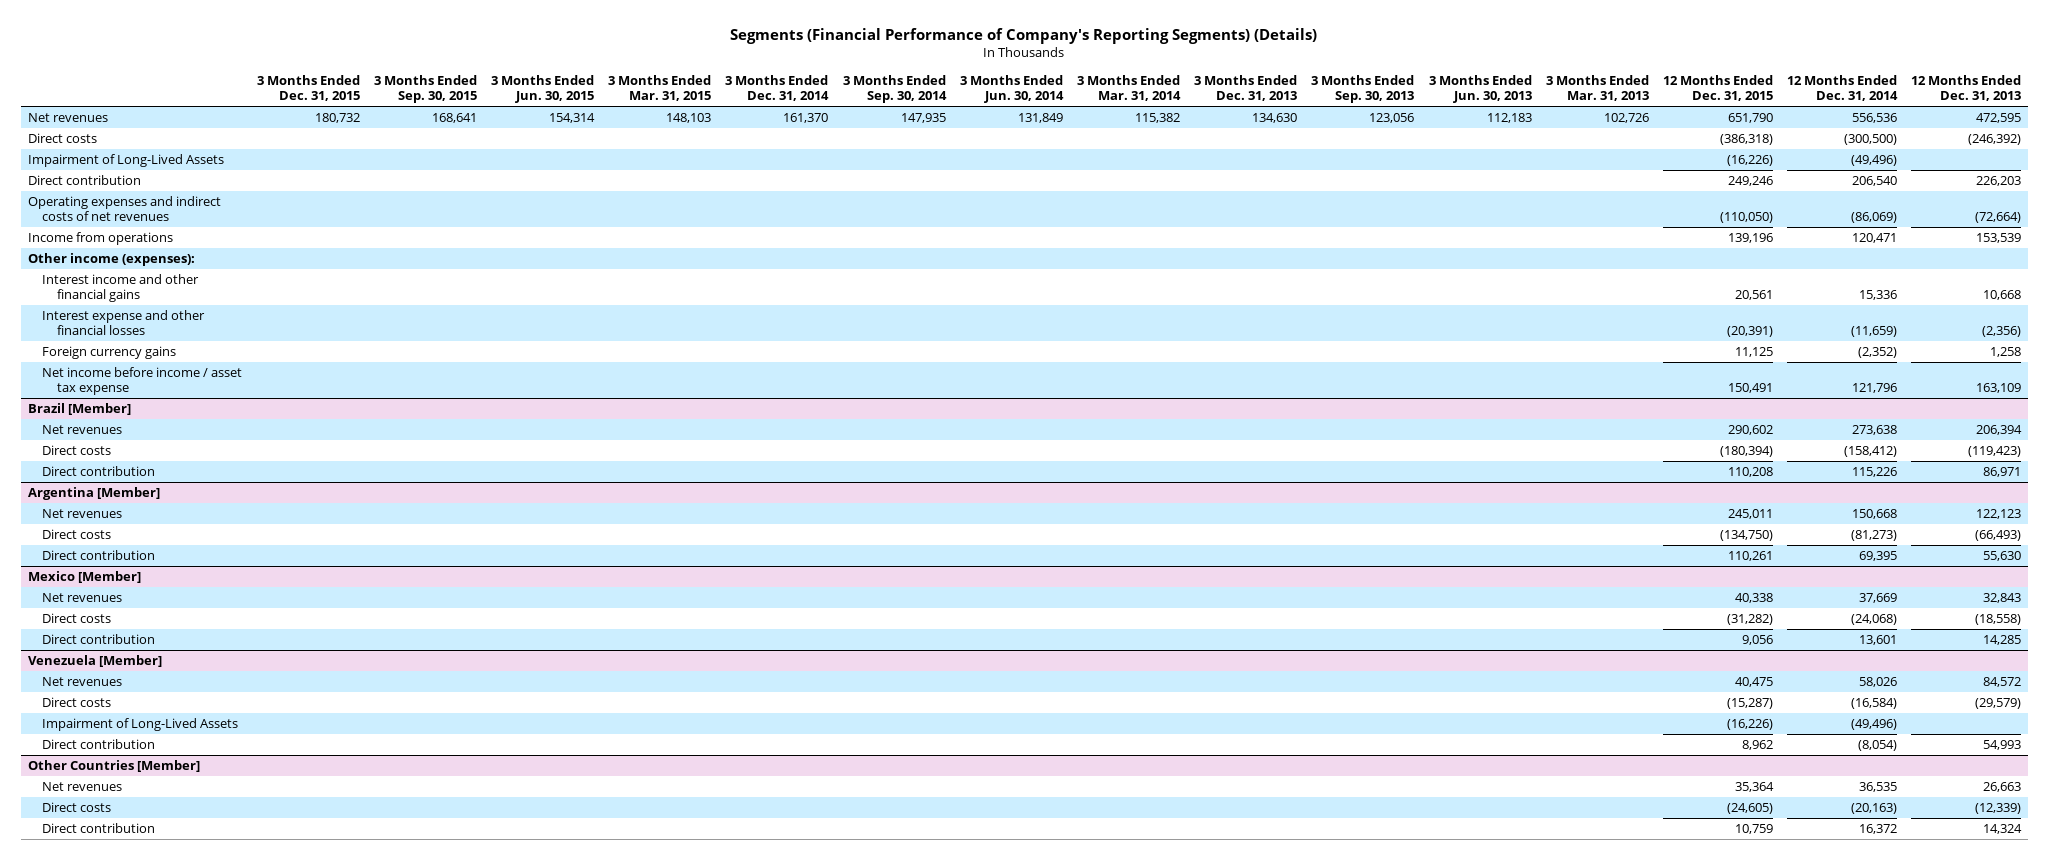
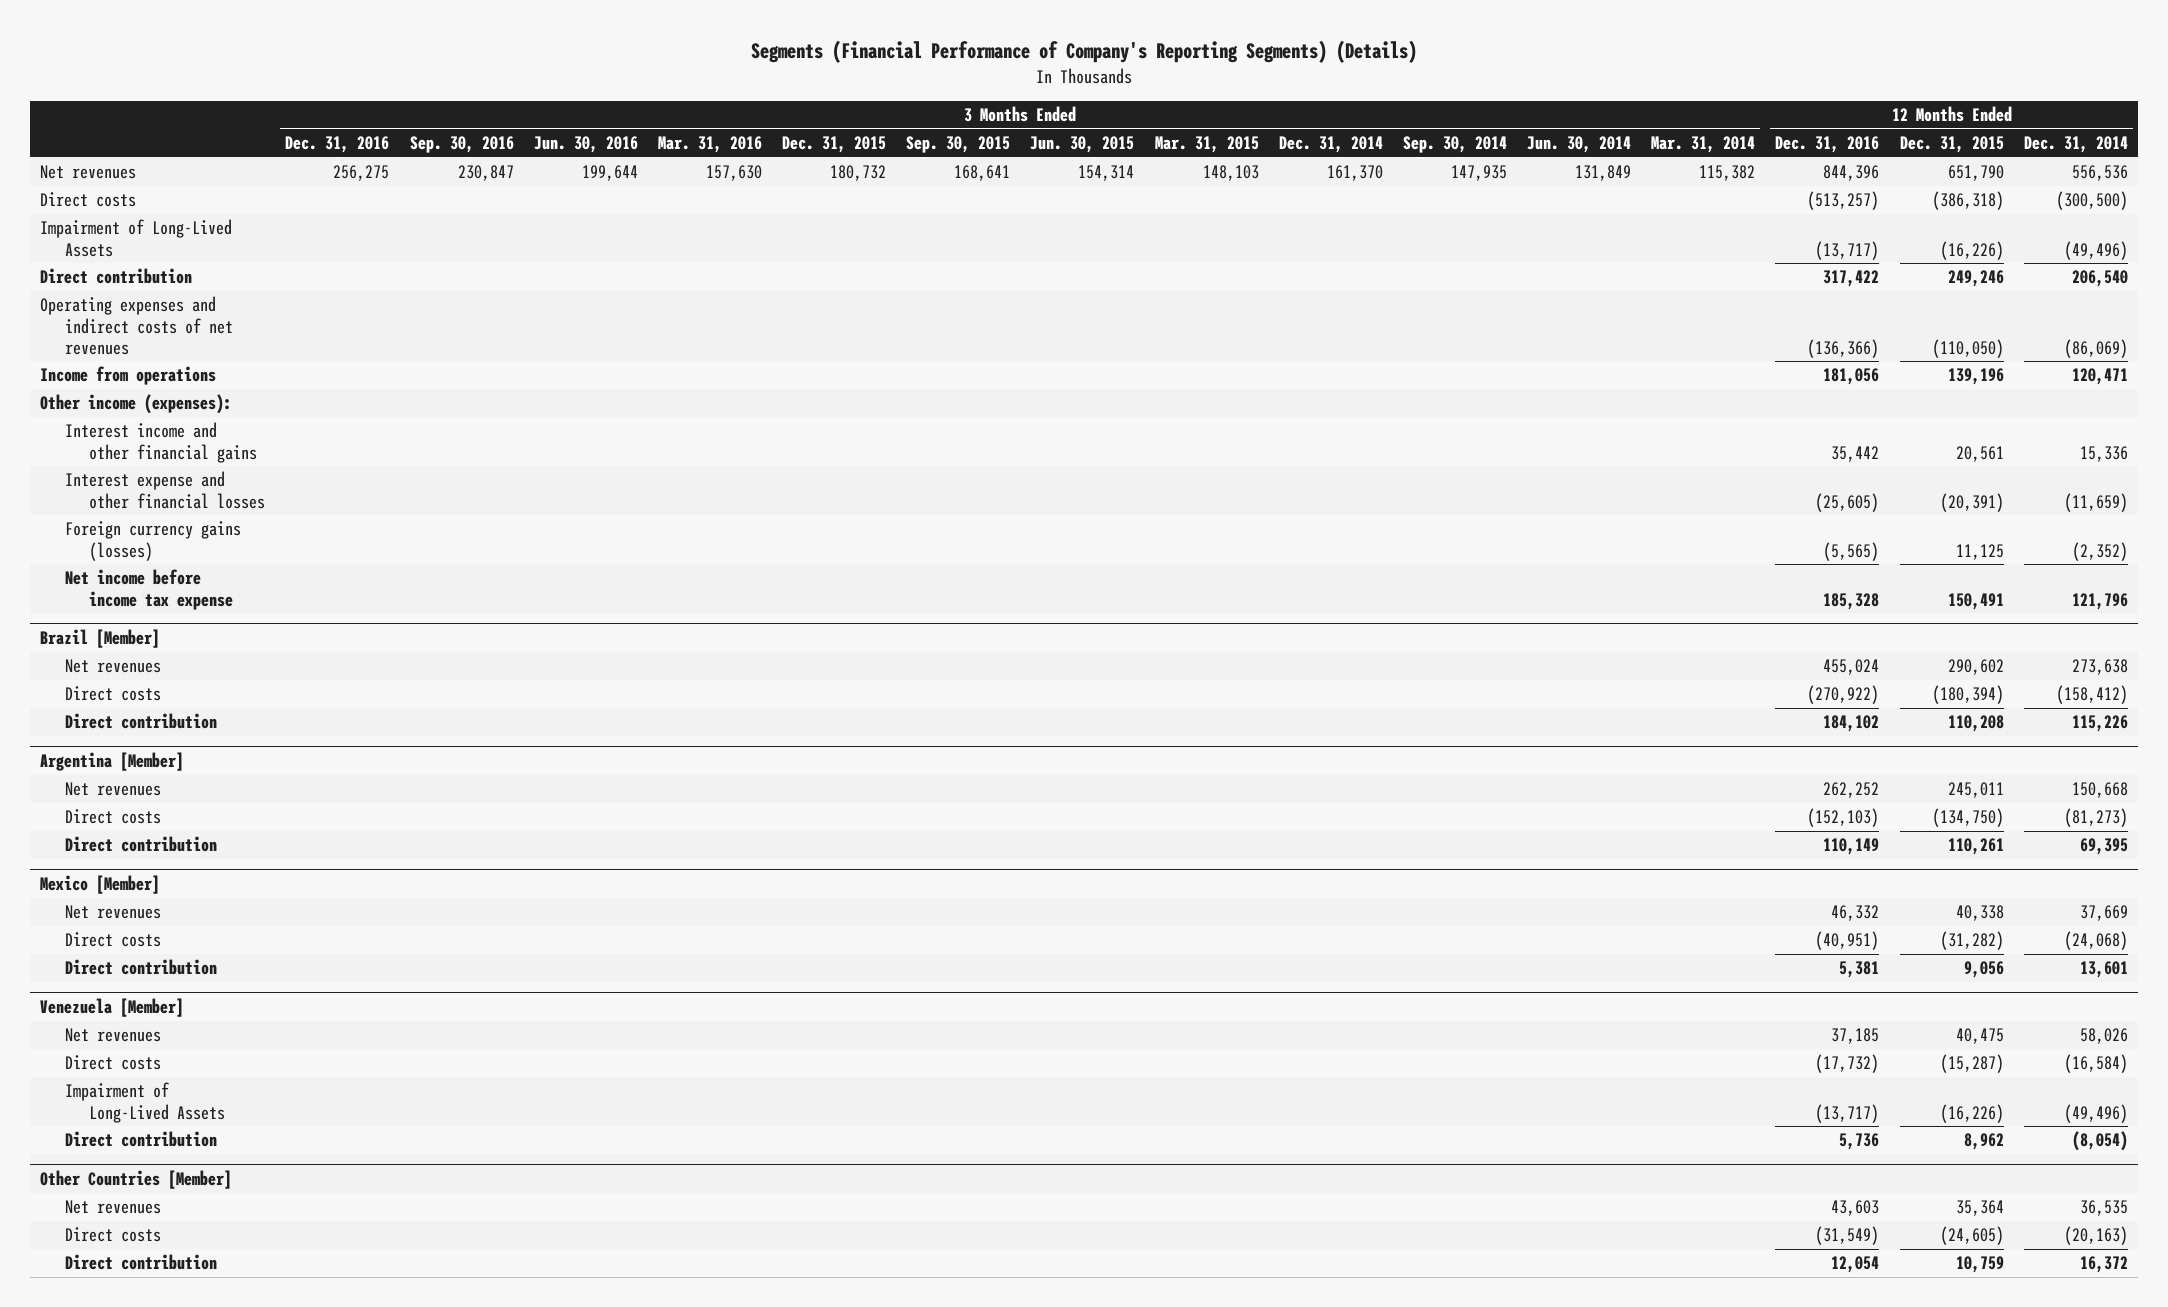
- | 3 Months Ended Dec. 31, 2015 | 3 Months Ended Sep. 30, 2015 | 3 Months Ended Jun. 30, 2015 | 3 Months Ended Mar. 31, 2015 | 3 Months Ended Dec. 31, 2014 | 3 Months Ended Sep. 30, 2014 | 3 Months Ended Jun. 30, 2014 | 3 Months Ended Mar. 31, 2014 | 3 Months Ended Dec. 31, 2013 | 3 Months Ended Sep. 30, 2013 | 3 Months Ended Jun. 30, 2013 | 3 Months Ended Mar. 31, 2013 | 12 Months Ended Dec. 31, 2015 | 12 Months Ended Dec. 31, 2014 | 12 Months Ended Dec. 31, 2013
+ | 3 Months Ended Dec. 31, 2016 | 3 Months Ended Sep. 30, 2016 | 3 Months Ended Jun. 30, 2016 | 3 Months Ended Mar. 31, 2016 | 3 Months Ended Dec. 31, 2015 | 3 Months Ended Sep. 30, 2015 | 3 Months Ended Jun. 30, 2015 | 3 Months Ended Mar. 31, 2015 | 3 Months Ended Dec. 31, 2014 | 3 Months Ended Sep. 30, 2014 | 3 Months Ended Jun. 30, 2014 | 3 Months Ended Mar. 31, 2014 | 12 Months Ended Dec. 31, 2016 | 12 Months Ended Dec. 31, 2015 | 12 Months Ended Dec. 31, 2014
- Foreign currency gains | | | | | | | | | | | | | 11,125 | (2,352) | 1,258
- Net income before income / asset tax expense | | | | | | | | | | | | | 150,491 | 121,796 | 163,109
+ Foreign currency gains (losses) | | | | | | | | | | | | | (5,565) | 11,125 | (2,352)
+ Net income before income tax expense | | | | | | | | | | | | | 185,328 | 150,491 | 121,796

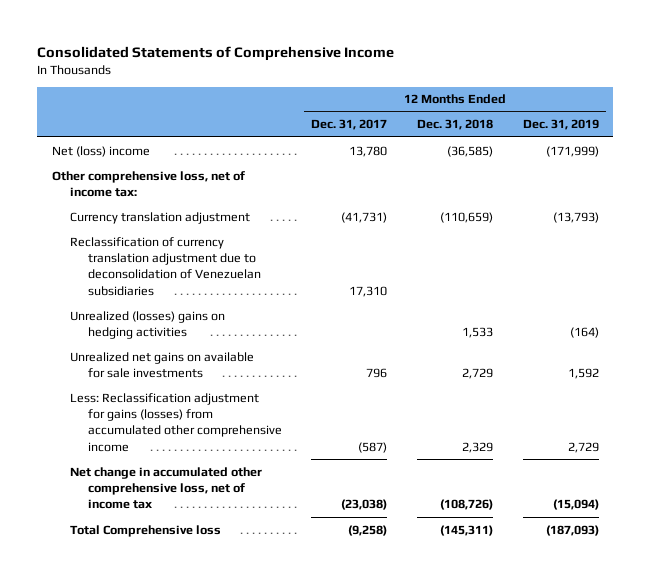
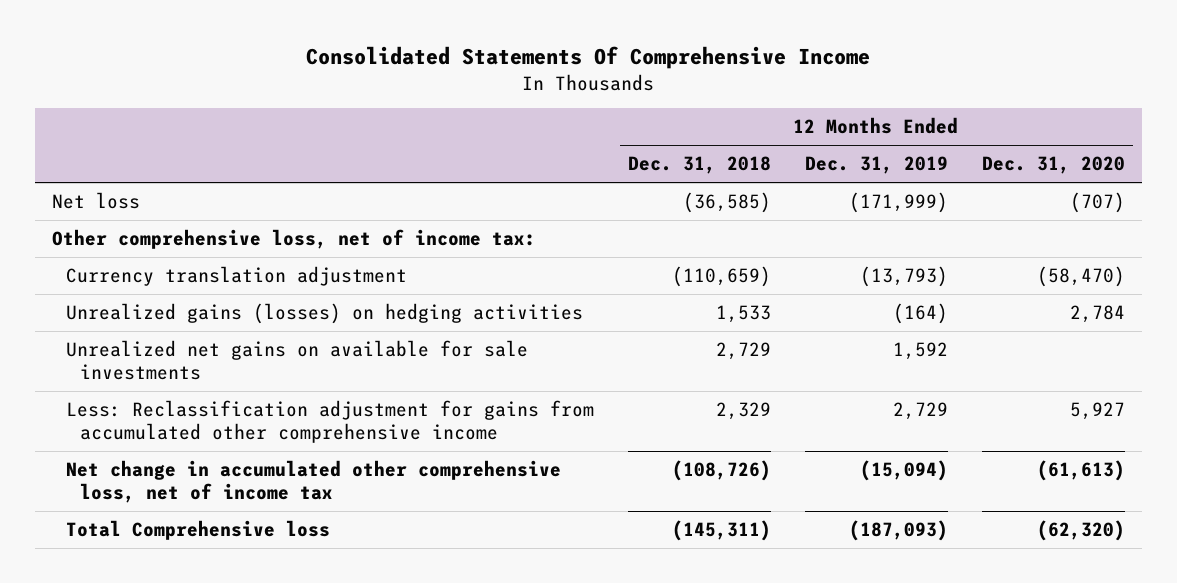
- Consolidated Statements of Comprehensive Income
+ Consolidated Statements Of Comprehensive Income
- | 12 Months Ended Dec. 31, 2017 | 12 Months Ended Dec. 31, 2018 | 12 Months Ended Dec. 31, 2019
+ | 12 Months Ended Dec. 31, 2018 | 12 Months Ended Dec. 31, 2019 | 12 Months Ended Dec. 31, 2020
- Net (loss) income | 13,780 | (36,585) | (171,999)
+ Net loss | (36,585) | (171,999) | (707)
- Reclassification of currency translation adjustment due to deconsolidation of Venezuelan subsidiaries | 17,310 | |
- Unrealized (losses) gains on hedging activities | | 1,533 | (164)
+ Unrealized gains (losses) on hedging activities | 1,533 | (164) | 2,784
- Less: Reclassification adjustment for gains (losses) from accumulated other comprehensive income | (587) | 2,329 | 2,729
+ Less: Reclassification adjustment for gains from accumulated other comprehensive income | 2,329 | 2,729 | 5,927

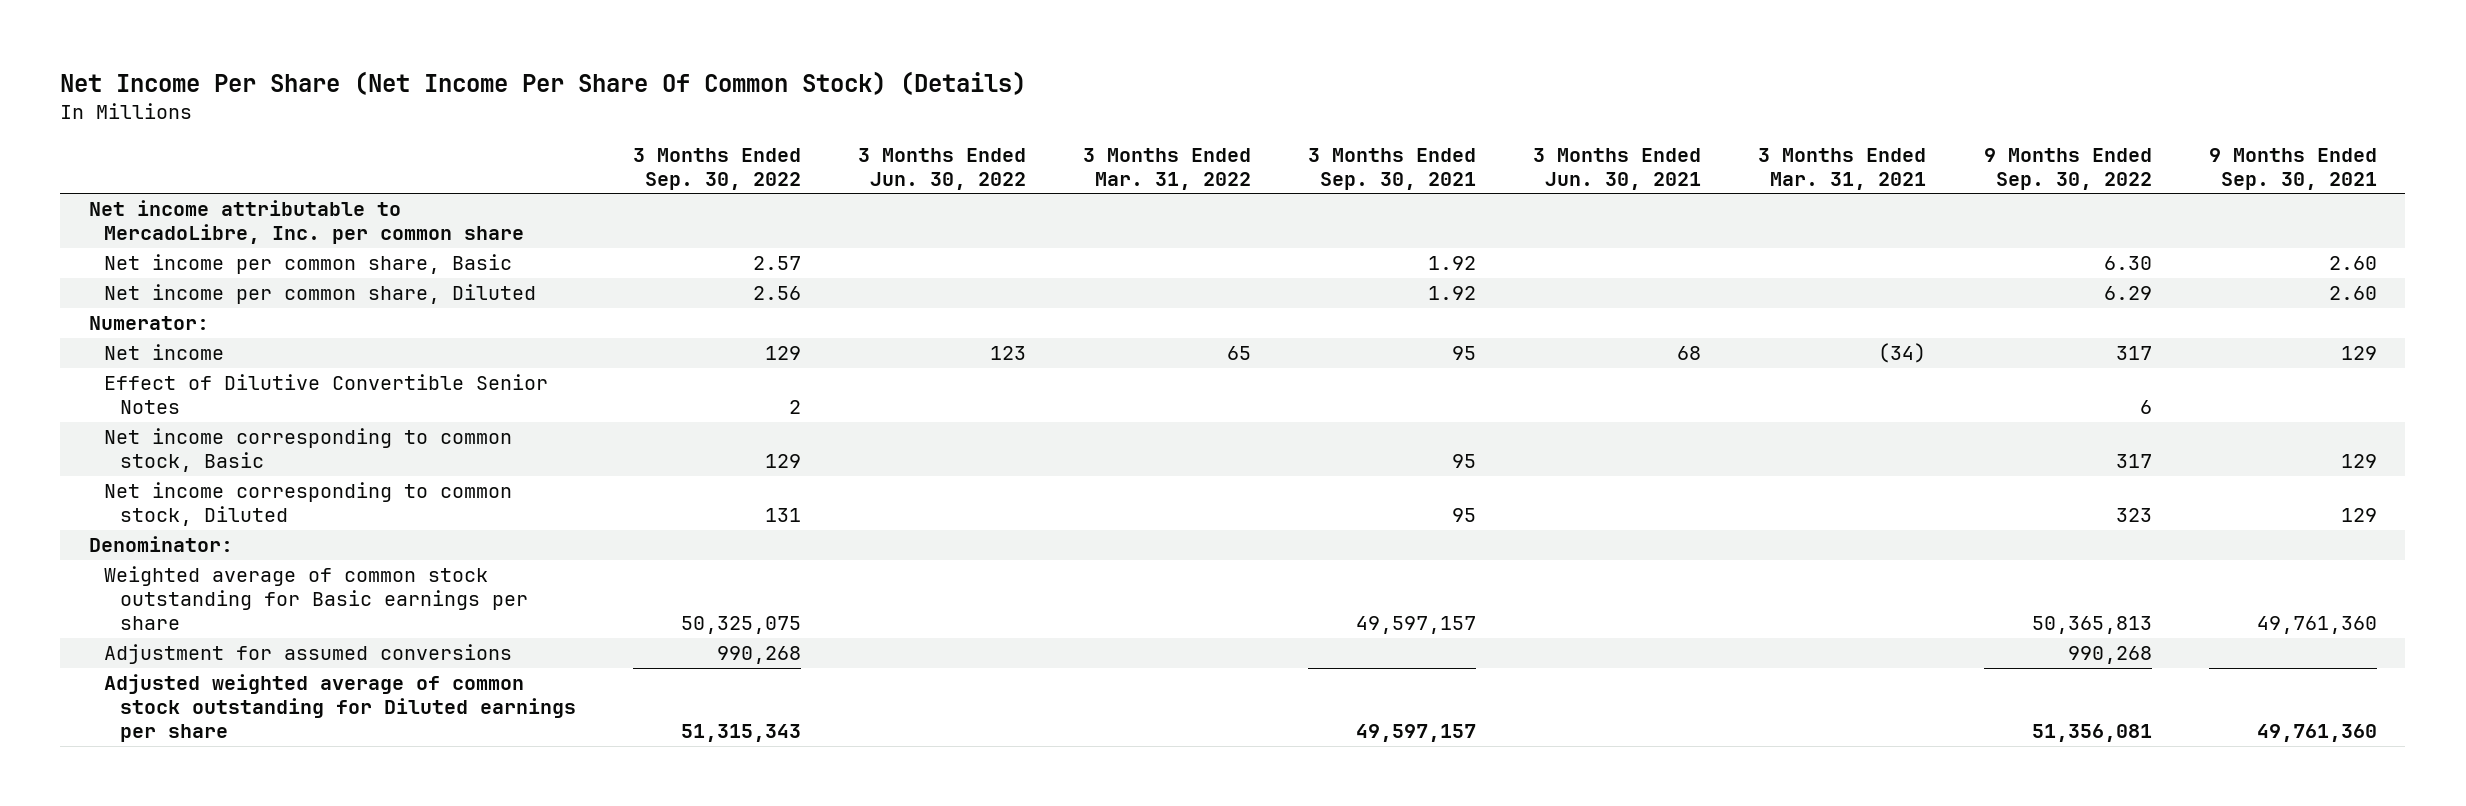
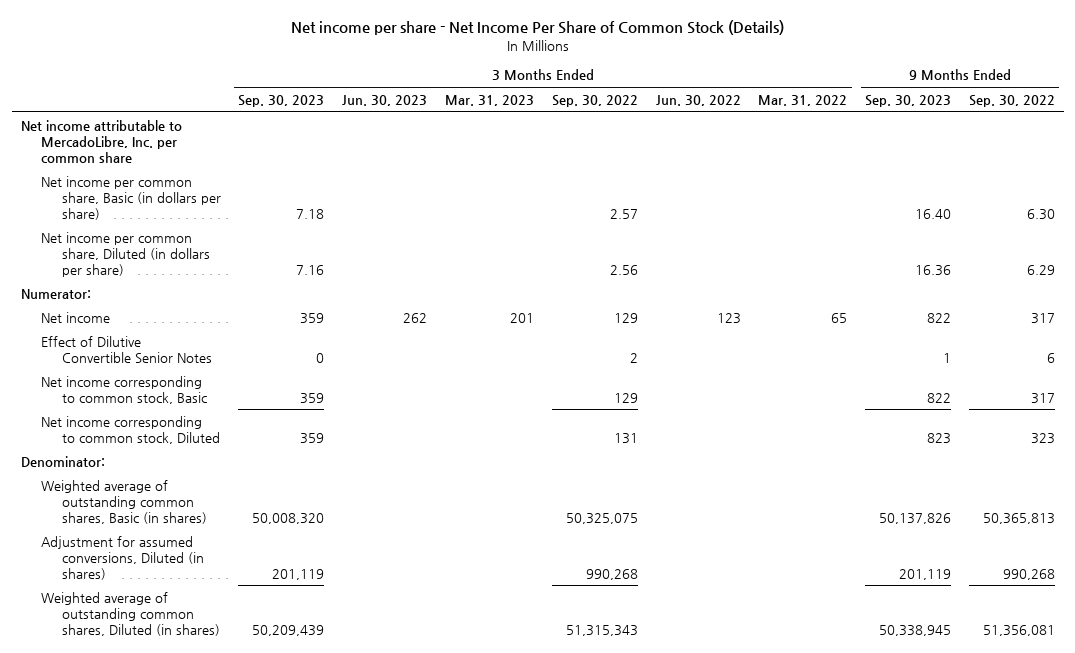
- Net Income Per Share (Net Income Per Share Of Common Stock) (Details)
+ Net income per share - Net Income Per Share of Common Stock (Details)
- | 3 Months Ended Sep. 30, 2022 | 3 Months Ended Jun. 30, 2022 | 3 Months Ended Mar. 31, 2022 | 3 Months Ended Sep. 30, 2021 | 3 Months Ended Jun. 30, 2021 | 3 Months Ended Mar. 31, 2021 | 9 Months Ended Sep. 30, 2022 | 9 Months Ended Sep. 30, 2021
+ | 3 Months Ended Sep. 30, 2023 | 3 Months Ended Jun. 30, 2023 | 3 Months Ended Mar. 31, 2023 | 3 Months Ended Sep. 30, 2022 | 3 Months Ended Jun. 30, 2022 | 3 Months Ended Mar. 31, 2022 | 9 Months Ended Sep. 30, 2023 | 9 Months Ended Sep. 30, 2022
- Net income per common share, Basic | 2.57 | | | 1.92 | | | 6.30 | 2.60
- Net income per common share, Diluted | 2.56 | | | 1.92 | | | 6.29 | 2.60
+ Net income per common share, Basic (in dollars per share) | 7.18 | | | 2.57 | | | 16.40 | 6.30
+ Net income per common share, Diluted (in dollars per share) | 7.16 | | | 2.56 | | | 16.36 | 6.29
- Weighted average of common stock outstanding for Basic earnings per share | 50,325,075 | | | 49,597,157 | | | 50,365,813 | 49,761,360
- Adjustment for assumed conversions | 990,268 | | | | | | 990,268 |
- Adjusted weighted average of common stock outstanding for Diluted earnings per share | 51,315,343 | | | 49,597,157 | | | 51,356,081 | 49,761,360
+ Weighted average of outstanding common shares, Basic (in shares) | 50,008,320 | | | 50,325,075 | | | 50,137,826 | 50,365,813
+ Adjustment for assumed conversions, Diluted (in shares) | 201,119 | | | 990,268 | | | 201,119 | 990,268
+ Weighted average of outstanding common shares, Diluted (in shares) | 50,209,439 | | | 51,315,343 | | | 50,338,945 | 51,356,081

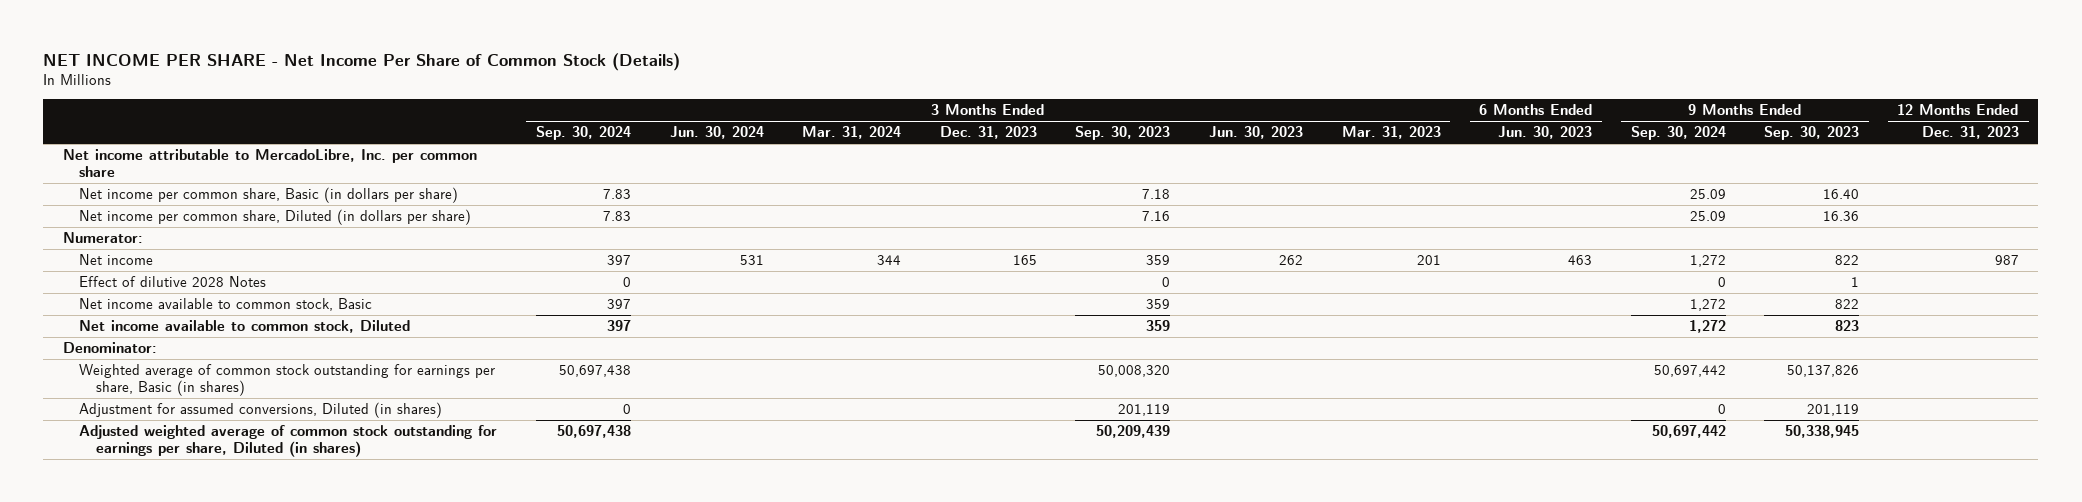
- Net income per share - Net Income Per Share of Common Stock (Details)
+ NET INCOME PER SHARE - Net Income Per Share of Common Stock (Details)
- | 3 Months Ended Sep. 30, 2023 | 3 Months Ended Jun. 30, 2023 | 3 Months Ended Mar. 31, 2023 | 3 Months Ended Sep. 30, 2022 | 3 Months Ended Jun. 30, 2022 | 3 Months Ended Mar. 31, 2022 | 9 Months Ended Sep. 30, 2023 | 9 Months Ended Sep. 30, 2022
+ | 3 Months Ended Sep. 30, 2024 | 3 Months Ended Jun. 30, 2024 | 3 Months Ended Mar. 31, 2024 | 3 Months Ended Dec. 31, 2023 | 3 Months Ended Sep. 30, 2023 | 3 Months Ended Jun. 30, 2023 | 3 Months Ended Mar. 31, 2023 | 6 Months Ended Jun. 30, 2023 | 9 Months Ended Sep. 30, 2024 | 9 Months Ended Sep. 30, 2023 | 12 Months Ended Dec. 31, 2023
- Effect of Dilutive Convertible Senior Notes | 0 | | | 2 | | | 1 | 6
- Net income corresponding to common stock, Basic | 359 | | | 129 | | | 822 | 317
- Net income corresponding to common stock, Diluted | 359 | | | 131 | | | 823 | 323
+ Effect of dilutive 2028 Notes | 0 | | | | 0 | | | | 0 | 1 |
+ Net income available to common stock, Basic | 397 | | | | 359 | | | | 1,272 | 822 |
+ Net income available to common stock, Diluted | 397 | | | | 359 | | | | 1,272 | 823 |
- Weighted average of outstanding common shares, Basic (in shares) | 50,008,320 | | | 50,325,075 | | | 50,137,826 | 50,365,813
+ Weighted average of common stock outstanding for earnings per share, Basic (in shares) | 50,697,438 | | | | 50,008,320 | | | | 50,697,442 | 50,137,826 |
- Weighted average of outstanding common shares, Diluted (in shares) | 50,209,439 | | | 51,315,343 | | | 50,338,945 | 51,356,081
+ Adjusted weighted average of common stock outstanding for earnings per share, Diluted (in shares) | 50,697,438 | | | | 50,209,439 | | | | 50,697,442 | 50,338,945 |

